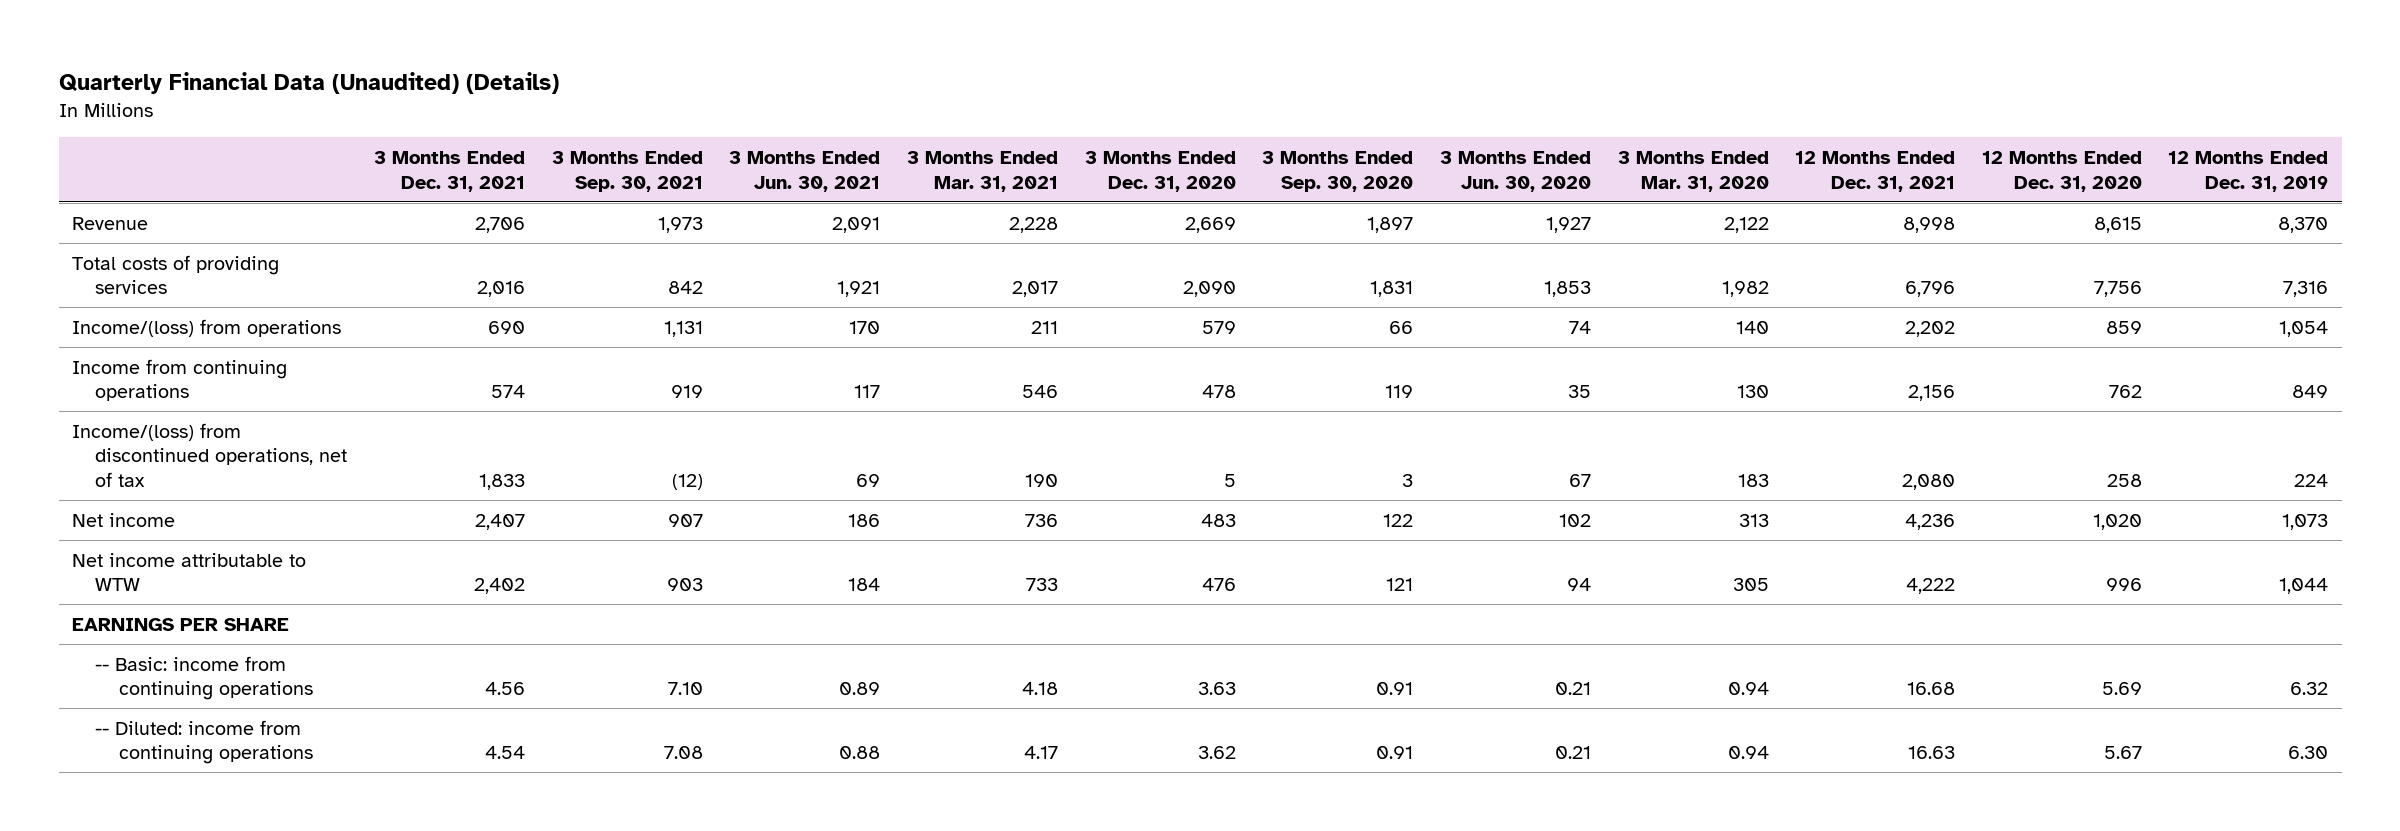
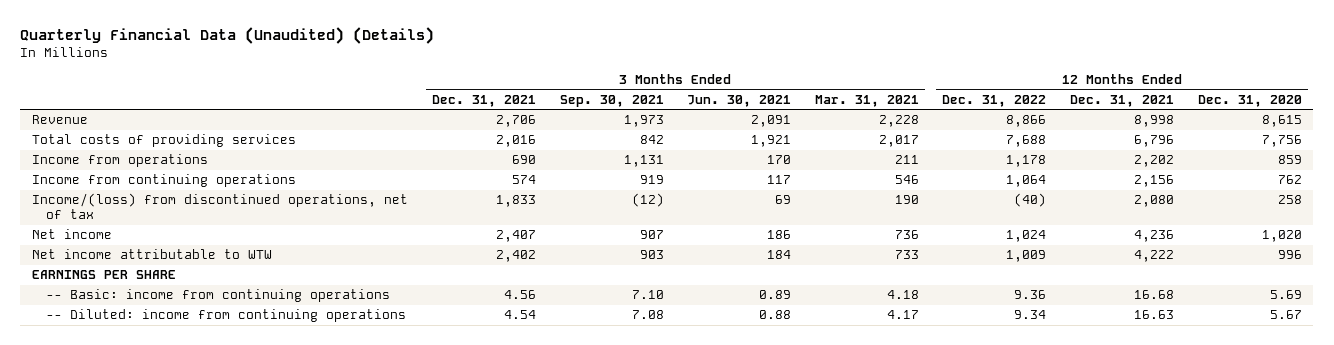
- | 3 Months Ended Dec. 31, 2021 | 3 Months Ended Sep. 30, 2021 | 3 Months Ended Jun. 30, 2021 | 3 Months Ended Mar. 31, 2021 | 3 Months Ended Dec. 31, 2020 | 3 Months Ended Sep. 30, 2020 | 3 Months Ended Jun. 30, 2020 | 3 Months Ended Mar. 31, 2020 | 12 Months Ended Dec. 31, 2021 | 12 Months Ended Dec. 31, 2020 | 12 Months Ended Dec. 31, 2019
+ | 3 Months Ended Dec. 31, 2021 | 3 Months Ended Sep. 30, 2021 | 3 Months Ended Jun. 30, 2021 | 3 Months Ended Mar. 31, 2021 | 12 Months Ended Dec. 31, 2022 | 12 Months Ended Dec. 31, 2021 | 12 Months Ended Dec. 31, 2020
- Income/(loss) from operations | 690 | 1,131 | 170 | 211 | 579 | 66 | 74 | 140 | 2,202 | 859 | 1,054
+ Income from operations | 690 | 1,131 | 170 | 211 | 1,178 | 2,202 | 859

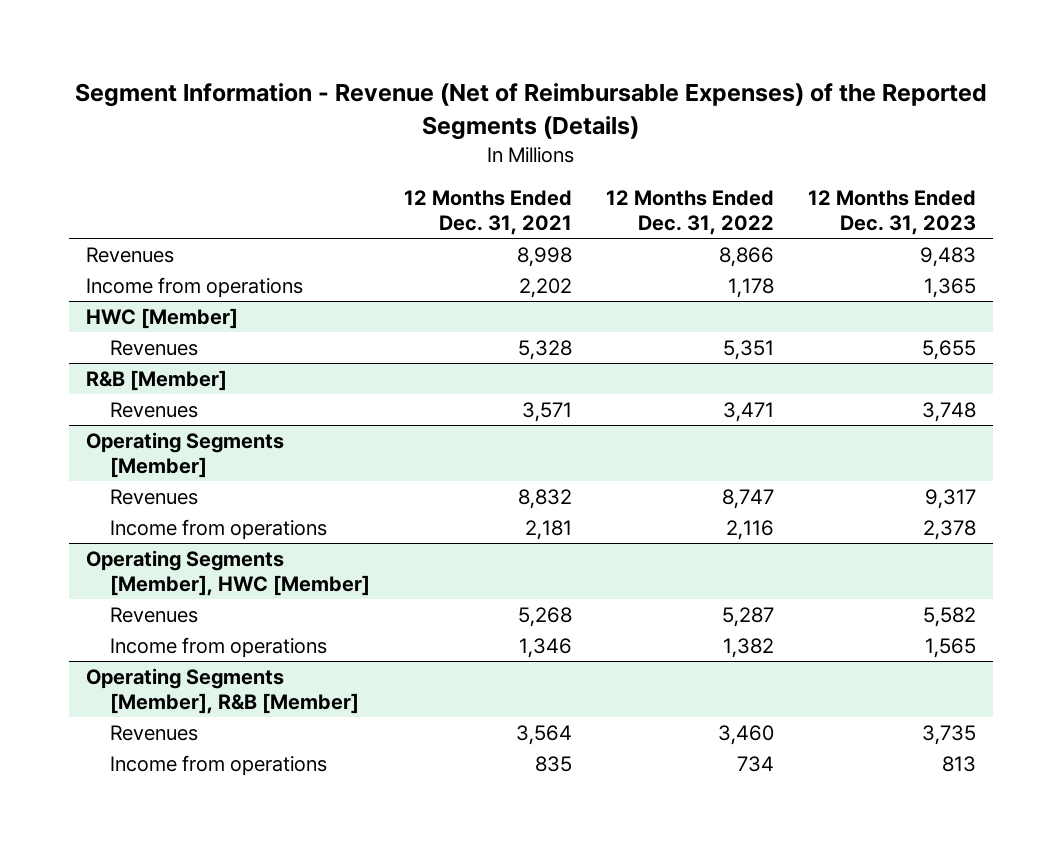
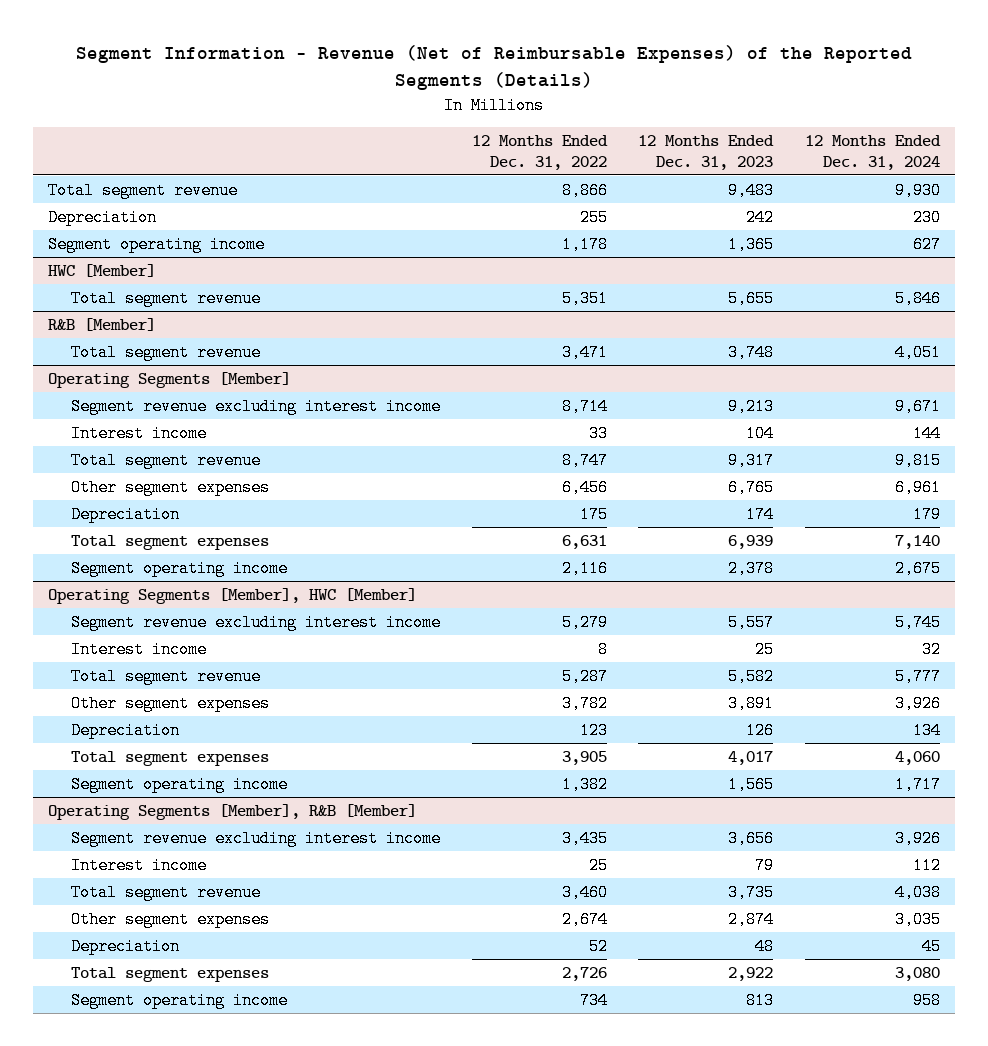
- | 12 Months Ended Dec. 31, 2021 | 12 Months Ended Dec. 31, 2022 | 12 Months Ended Dec. 31, 2023
+ | 12 Months Ended Dec. 31, 2022 | 12 Months Ended Dec. 31, 2023 | 12 Months Ended Dec. 31, 2024
- Revenues | 8,998 | 8,866 | 9,483
- Income from operations | 2,202 | 1,178 | 1,365
+ Total segment revenue | 8,866 | 9,483 | 9,930
+ Depreciation | 255 | 242 | 230
+ Segment operating income | 1,178 | 1,365 | 627
@ HWC [Member]
- Revenues | 5,328 | 5,351 | 5,655
+ Total segment revenue | 5,351 | 5,655 | 5,846
@ R&B [Member]
- Revenues | 3,571 | 3,471 | 3,748
+ Total segment revenue | 3,471 | 3,748 | 4,051
@ Operating Segments [Member]
- Revenues | 8,832 | 8,747 | 9,317
- Income from operations | 2,181 | 2,116 | 2,378
+ Segment revenue excluding interest income | 8,714 | 9,213 | 9,671
+ Interest income | 33 | 104 | 144
+ Total segment revenue | 8,747 | 9,317 | 9,815
+ Other segment expenses | 6,456 | 6,765 | 6,961
+ Depreciation | 175 | 174 | 179
+ Total segment expenses | 6,631 | 6,939 | 7,140
+ Segment operating income | 2,116 | 2,378 | 2,675
@ Operating Segments [Member], HWC [Member]
- Revenues | 5,268 | 5,287 | 5,582
- Income from operations | 1,346 | 1,382 | 1,565
+ Segment revenue excluding interest income | 5,279 | 5,557 | 5,745
+ Interest income | 8 | 25 | 32
+ Total segment revenue | 5,287 | 5,582 | 5,777
+ Other segment expenses | 3,782 | 3,891 | 3,926
+ Depreciation | 123 | 126 | 134
+ Total segment expenses | 3,905 | 4,017 | 4,060
+ Segment operating income | 1,382 | 1,565 | 1,717
@ Operating Segments [Member], R&B [Member]
- Revenues | 3,564 | 3,460 | 3,735
- Income from operations | 835 | 734 | 813
+ Segment revenue excluding interest income | 3,435 | 3,656 | 3,926
+ Interest income | 25 | 79 | 112
+ Total segment revenue | 3,460 | 3,735 | 4,038
+ Other segment expenses | 2,674 | 2,874 | 3,035
+ Depreciation | 52 | 48 | 45
+ Total segment expenses | 2,726 | 2,922 | 3,080
+ Segment operating income | 734 | 813 | 958

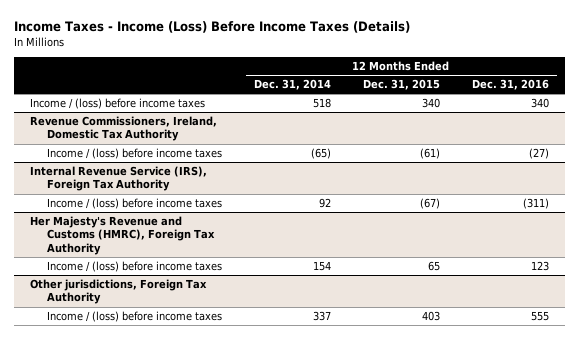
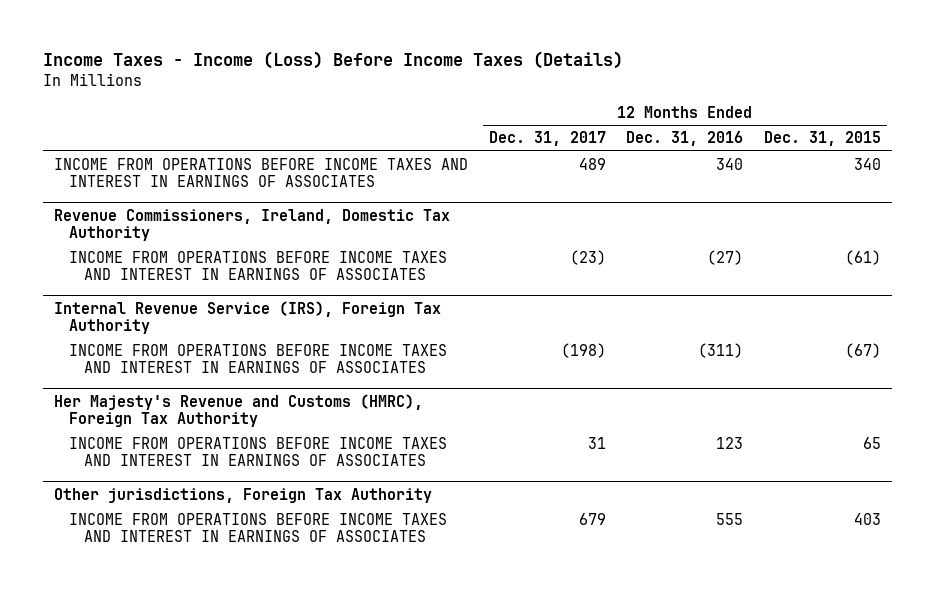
- | 12 Months Ended Dec. 31, 2014 | 12 Months Ended Dec. 31, 2015 | 12 Months Ended Dec. 31, 2016
+ | 12 Months Ended Dec. 31, 2017 | 12 Months Ended Dec. 31, 2016 | 12 Months Ended Dec. 31, 2015
- Income / (loss) before income taxes | 518 | 340 | 340
+ INCOME FROM OPERATIONS BEFORE INCOME TAXES AND INTEREST IN EARNINGS OF ASSOCIATES | 489 | 340 | 340
@ Revenue Commissioners, Ireland, Domestic Tax Authority
- Income / (loss) before income taxes | (65) | (61) | (27)
+ INCOME FROM OPERATIONS BEFORE INCOME TAXES AND INTEREST IN EARNINGS OF ASSOCIATES | (23) | (27) | (61)
@ Internal Revenue Service (IRS), Foreign Tax Authority
- Income / (loss) before income taxes | 92 | (67) | (311)
+ INCOME FROM OPERATIONS BEFORE INCOME TAXES AND INTEREST IN EARNINGS OF ASSOCIATES | (198) | (311) | (67)
@ Her Majesty's Revenue and Customs (HMRC), Foreign Tax Authority
- Income / (loss) before income taxes | 154 | 65 | 123
+ INCOME FROM OPERATIONS BEFORE INCOME TAXES AND INTEREST IN EARNINGS OF ASSOCIATES | 31 | 123 | 65
@ Other jurisdictions, Foreign Tax Authority
- Income / (loss) before income taxes | 337 | 403 | 555
+ INCOME FROM OPERATIONS BEFORE INCOME TAXES AND INTEREST IN EARNINGS OF ASSOCIATES | 679 | 555 | 403

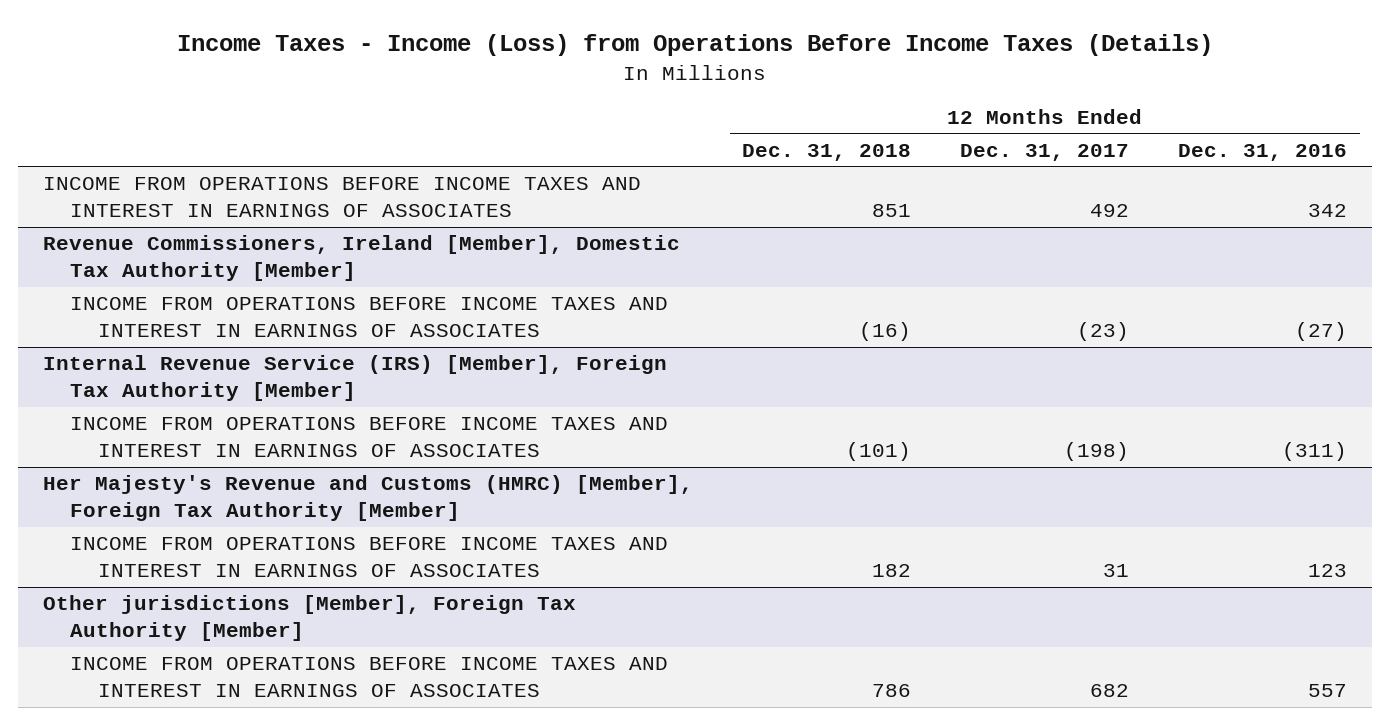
- Income Taxes - Income (Loss) Before Income Taxes (Details)
+ Income Taxes - Income (Loss) from Operations Before Income Taxes (Details)
- | 12 Months Ended Dec. 31, 2017 | 12 Months Ended Dec. 31, 2016 | 12 Months Ended Dec. 31, 2015
+ | 12 Months Ended Dec. 31, 2018 | 12 Months Ended Dec. 31, 2017 | 12 Months Ended Dec. 31, 2016
- INCOME FROM OPERATIONS BEFORE INCOME TAXES AND INTEREST IN EARNINGS OF ASSOCIATES | 489 | 340 | 340
- Revenue Commissioners, Ireland, Domestic Tax Authority
+ INCOME FROM OPERATIONS BEFORE INCOME TAXES AND INTEREST IN EARNINGS OF ASSOCIATES | 851 | 492 | 342
+ Revenue Commissioners, Ireland [Member], Domestic Tax Authority [Member]
- Internal Revenue Service (IRS), Foreign Tax Authority
+ Internal Revenue Service (IRS) [Member], Foreign Tax Authority [Member]
- Her Majesty's Revenue and Customs (HMRC), Foreign Tax Authority
+ Her Majesty's Revenue and Customs (HMRC) [Member], Foreign Tax Authority [Member]
- Other jurisdictions, Foreign Tax Authority
- INCOME FROM OPERATIONS BEFORE INCOME TAXES AND INTEREST IN EARNINGS OF ASSOCIATES | 679 | 555 | 403
+ Other jurisdictions [Member], Foreign Tax Authority [Member]
+ INCOME FROM OPERATIONS BEFORE INCOME TAXES AND INTEREST IN EARNINGS OF ASSOCIATES | 786 | 682 | 557

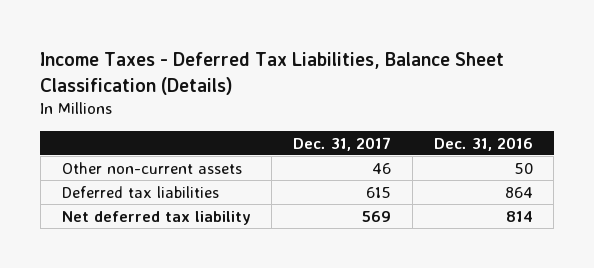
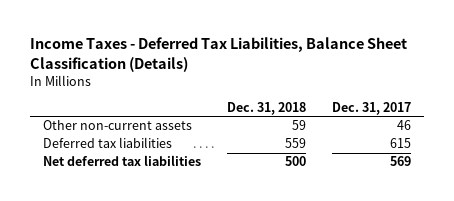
- | Dec. 31, 2017 | Dec. 31, 2016
+ | Dec. 31, 2018 | Dec. 31, 2017
- Net deferred tax liability | 569 | 814
+ Net deferred tax liabilities | 500 | 569

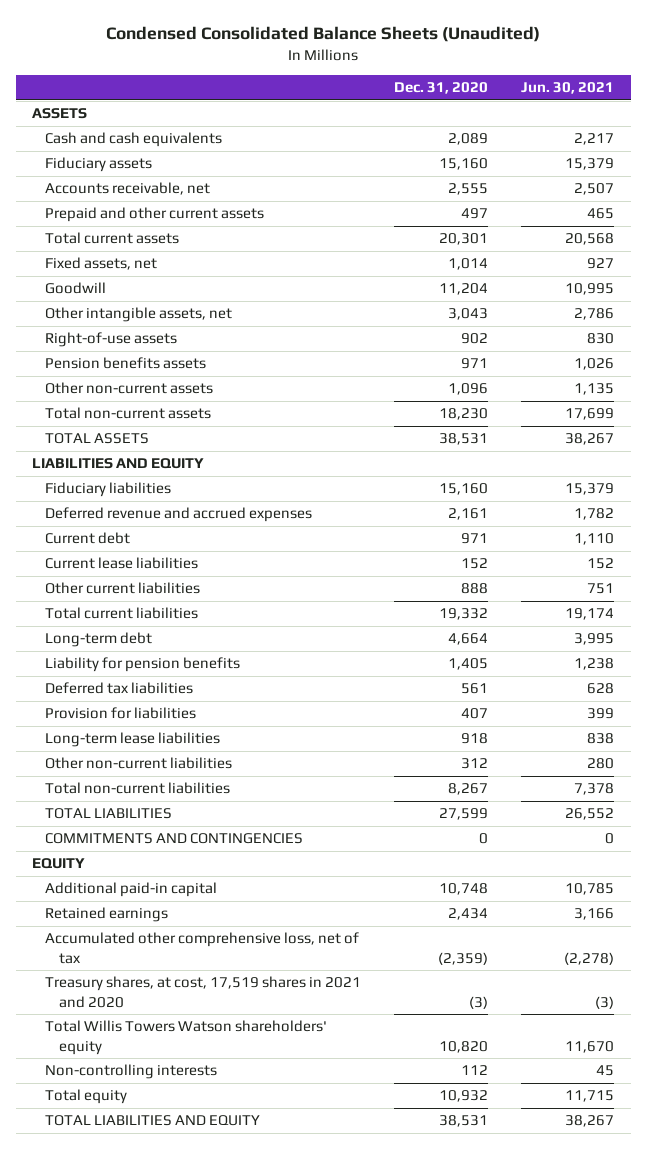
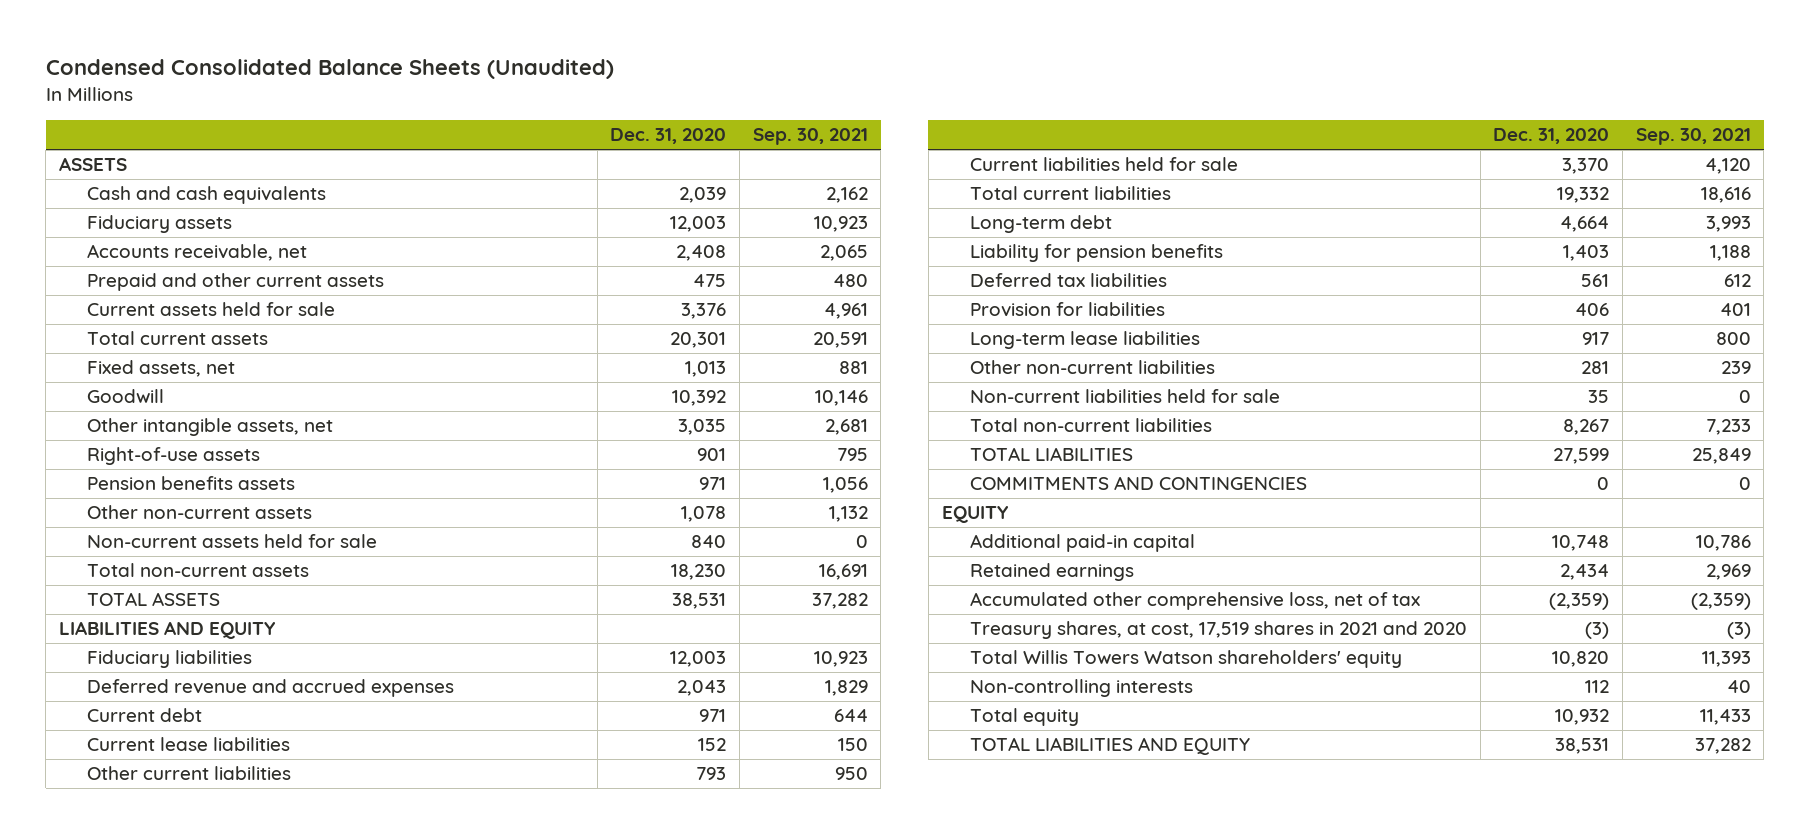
- | Dec. 31, 2020 | Jun. 30, 2021
+ | Dec. 31, 2020 | Sep. 30, 2021
- Cash and cash equivalents | 2,089 | 2,217
- Fiduciary assets | 15,160 | 15,379
- Accounts receivable, net | 2,555 | 2,507
- Prepaid and other current assets | 497 | 465
+ Cash and cash equivalents | 2,039 | 2,162
+ Fiduciary assets | 12,003 | 10,923
+ Accounts receivable, net | 2,408 | 2,065
+ Prepaid and other current assets | 475 | 480
+ Current assets held for sale | 3,376 | 4,961
- Fixed assets, net | 1,014 | 927
- Goodwill | 11,204 | 10,995
- Other intangible assets, net | 3,043 | 2,786
- Right-of-use assets | 902 | 830
+ Fixed assets, net | 1,013 | 881
+ Goodwill | 10,392 | 10,146
+ Other intangible assets, net | 3,035 | 2,681
+ Right-of-use assets | 901 | 795
- Other non-current assets | 1,096 | 1,135
+ Other non-current assets | 1,078 | 1,132
+ Non-current assets held for sale | 840 | 0
- Fiduciary liabilities | 15,160 | 15,379
- Deferred revenue and accrued expenses | 2,161 | 1,782
+ Fiduciary liabilities | 12,003 | 10,923
+ Deferred revenue and accrued expenses | 2,043 | 1,829
- Other current liabilities | 888 | 751
+ Other current liabilities | 793 | 950
+ Current liabilities held for sale | 3,370 | 4,120
- Liability for pension benefits | 1,405 | 1,238
+ Liability for pension benefits | 1,403 | 1,188
- Provision for liabilities | 407 | 399
- Long-term lease liabilities | 918 | 838
- Other non-current liabilities | 312 | 280
+ Provision for liabilities | 406 | 401
+ Long-term lease liabilities | 917 | 800
+ Other non-current liabilities | 281 | 239
+ Non-current liabilities held for sale | 35 | 0

